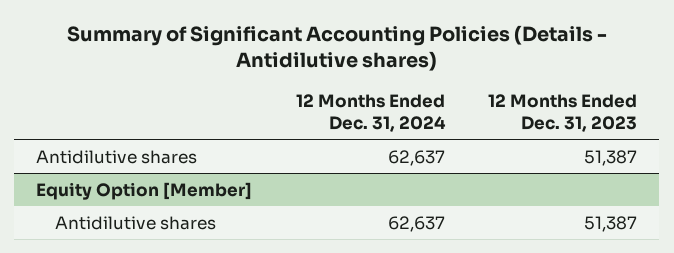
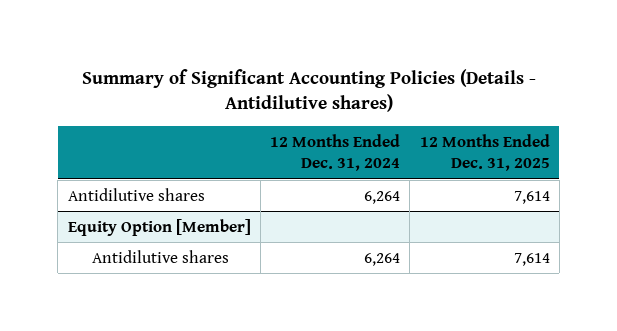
- | 12 Months Ended Dec. 31, 2024 | 12 Months Ended Dec. 31, 2023
+ | 12 Months Ended Dec. 31, 2024 | 12 Months Ended Dec. 31, 2025
- Antidilutive shares | 62,637 | 51,387
+ Antidilutive shares | 6,264 | 7,614
@ Equity Option [Member]
- Antidilutive shares | 62,637 | 51,387
+ Antidilutive shares | 6,264 | 7,614

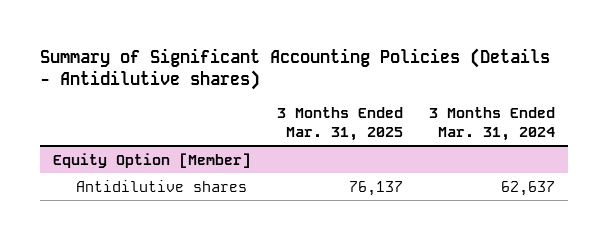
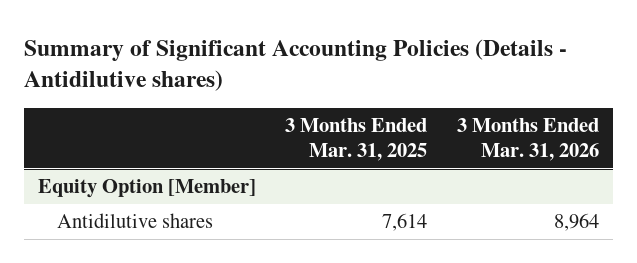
- | 3 Months Ended Mar. 31, 2025 | 3 Months Ended Mar. 31, 2024
+ | 3 Months Ended Mar. 31, 2025 | 3 Months Ended Mar. 31, 2026
@ Equity Option [Member]
- Antidilutive shares | 76,137 | 62,637
+ Antidilutive shares | 7,614 | 8,964

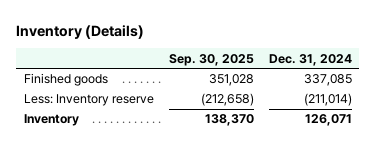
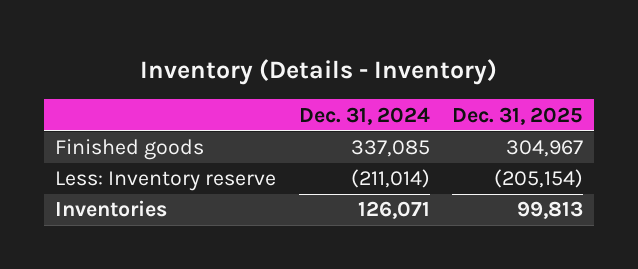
- Inventory (Details)
+ Inventory (Details - Inventory)
- | Sep. 30, 2025 | Dec. 31, 2024
+ | Dec. 31, 2024 | Dec. 31, 2025
- Inventory | 138,370 | 126,071
+ Inventories | 126,071 | 99,813

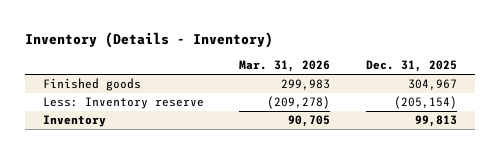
- | Dec. 31, 2024 | Dec. 31, 2025
+ | Mar. 31, 2026 | Dec. 31, 2025
- Inventories | 126,071 | 99,813
+ Inventory | 90,705 | 99,813

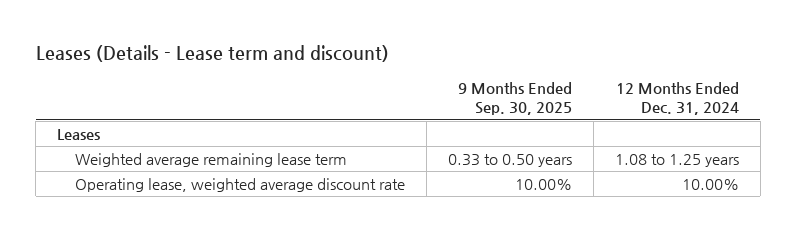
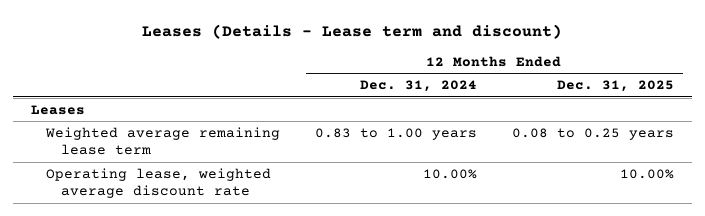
- | 9 Months Ended Sep. 30, 2025 | 12 Months Ended Dec. 31, 2024
+ | 12 Months Ended Dec. 31, 2024 | 12 Months Ended Dec. 31, 2025
- Weighted average remaining lease term | 0.33 to 0.50 years | 1.08 to 1.25 years
+ Weighted average remaining lease term | 0.83 to 1.00 years | 0.08 to 0.25 years

